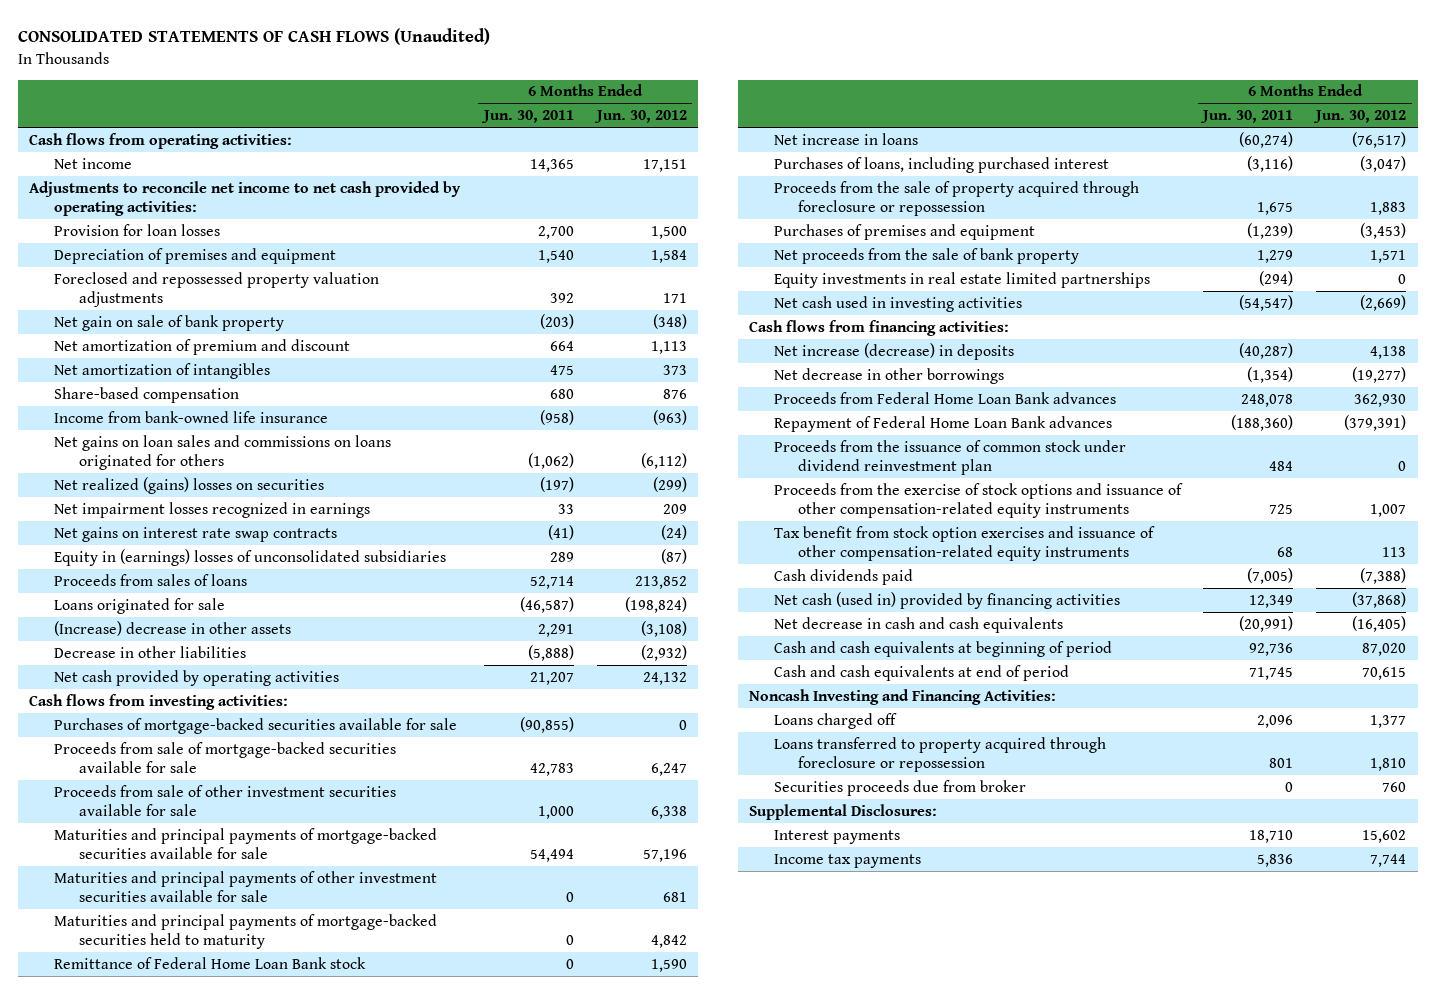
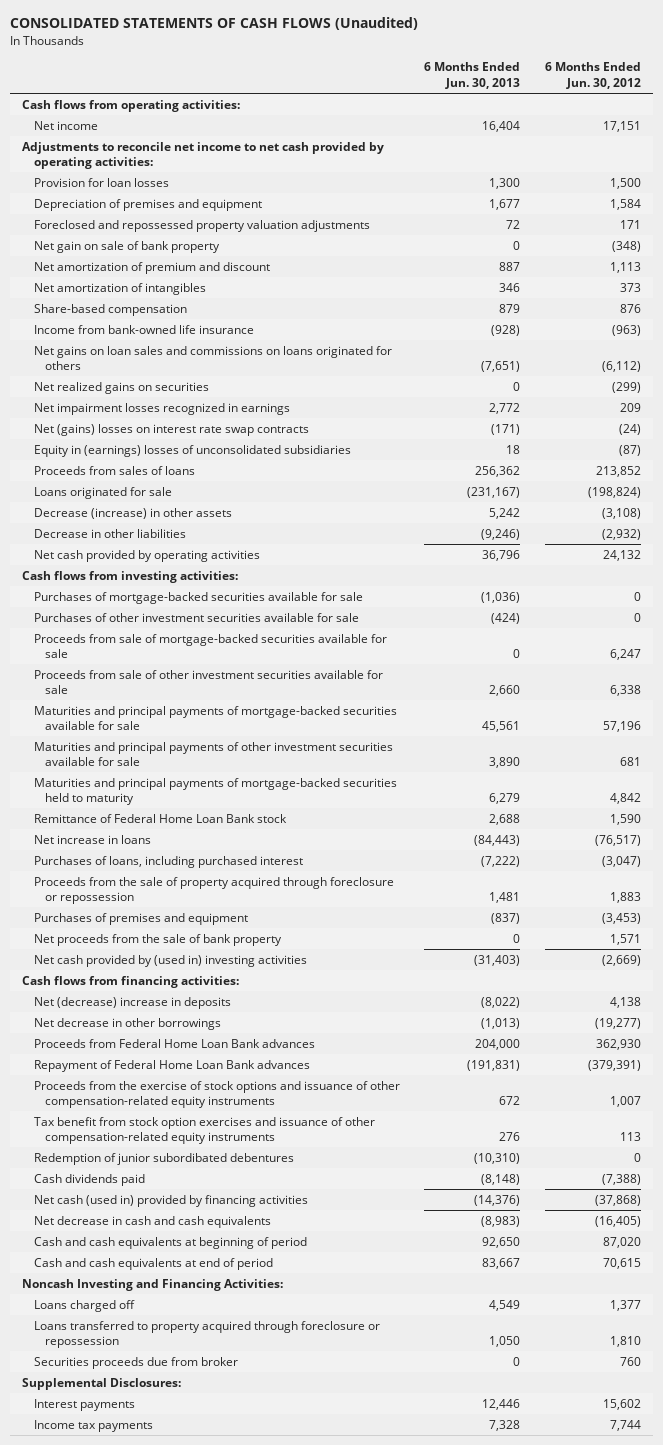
- | 6 Months Ended Jun. 30, 2011 | 6 Months Ended Jun. 30, 2012
+ | 6 Months Ended Jun. 30, 2013 | 6 Months Ended Jun. 30, 2012
- Net realized (gains) losses on securities | (197) | (299)
+ Net realized gains on securities | 0 | (299)
- Net gains on interest rate swap contracts | (41) | (24)
+ Net (gains) losses on interest rate swap contracts | (171) | (24)
- (Increase) decrease in other assets | 2,291 | (3,108)
+ Decrease (increase) in other assets | 5,242 | (3,108)
+ Purchases of other investment securities available for sale | (424) | 0
- Equity investments in real estate limited partnerships | (294) | 0
- Net cash used in investing activities | (54,547) | (2,669)
+ Net cash provided by (used in) investing activities | (31,403) | (2,669)
- Net increase (decrease) in deposits | (40,287) | 4,138
+ Net (decrease) increase in deposits | (8,022) | 4,138
- Proceeds from the issuance of common stock under dividend reinvestment plan | 484 | 0
+ Redemption of junior subordibated debentures | (10,310) | 0

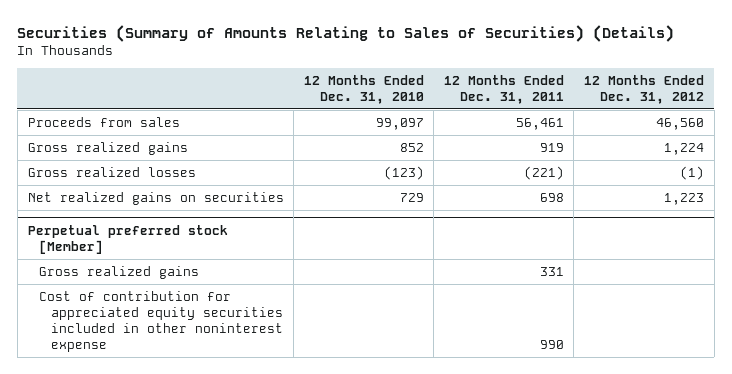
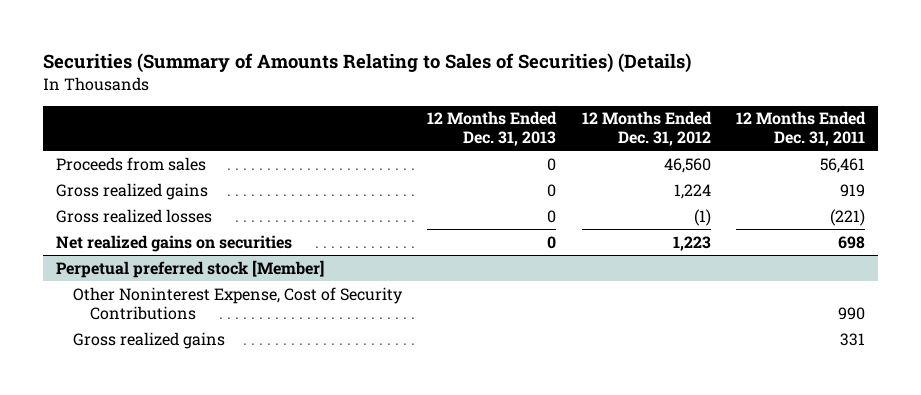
- | 12 Months Ended Dec. 31, 2010 | 12 Months Ended Dec. 31, 2011 | 12 Months Ended Dec. 31, 2012
+ | 12 Months Ended Dec. 31, 2013 | 12 Months Ended Dec. 31, 2012 | 12 Months Ended Dec. 31, 2011
@ Perpetual preferred stock [Member]
+ Other Noninterest Expense, Cost of Security Contributions | | | 990
- Cost of contribution for appreciated equity securities included in other noninterest expense | | 990 |

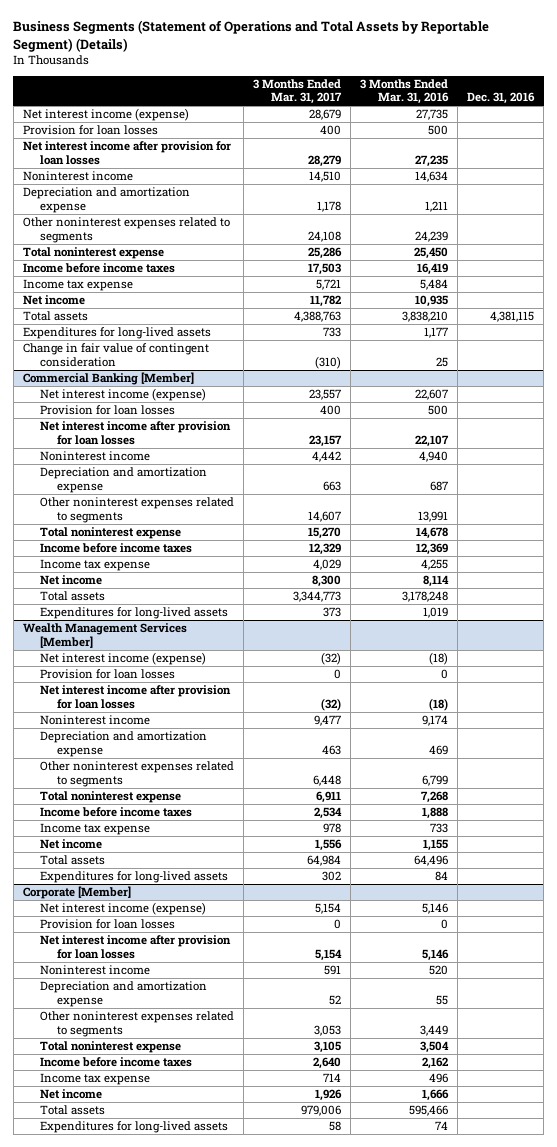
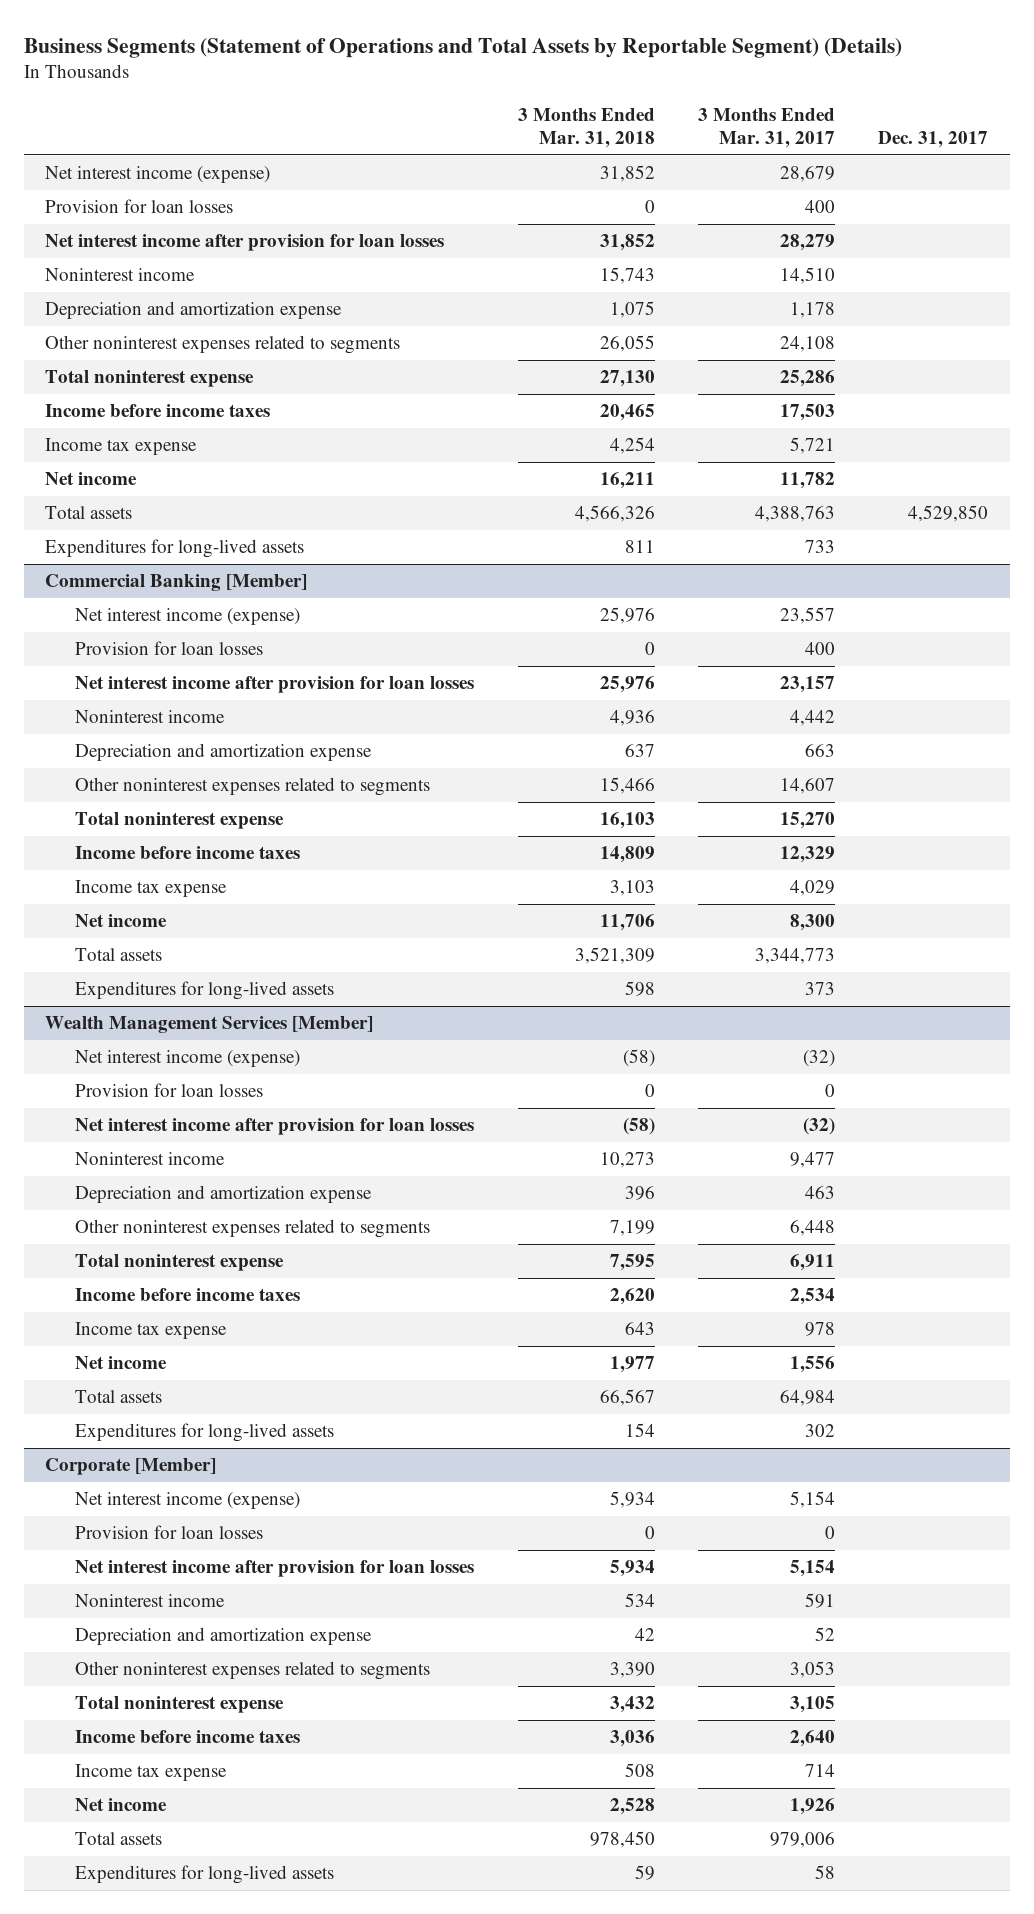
- | 3 Months Ended Mar. 31, 2017 | 3 Months Ended Mar. 31, 2016 | Dec. 31, 2016
+ | 3 Months Ended Mar. 31, 2018 | 3 Months Ended Mar. 31, 2017 | Dec. 31, 2017
- Change in fair value of contingent consideration | (310) | 25 |

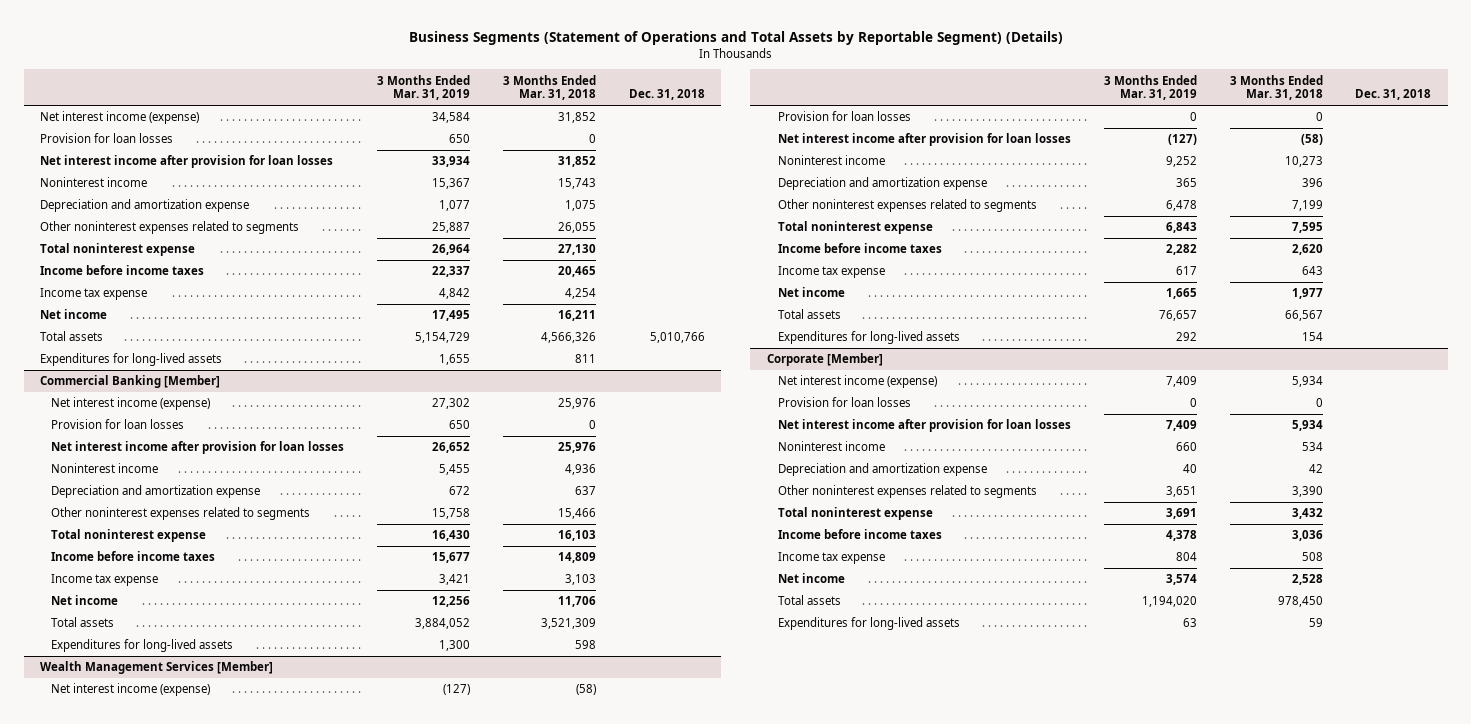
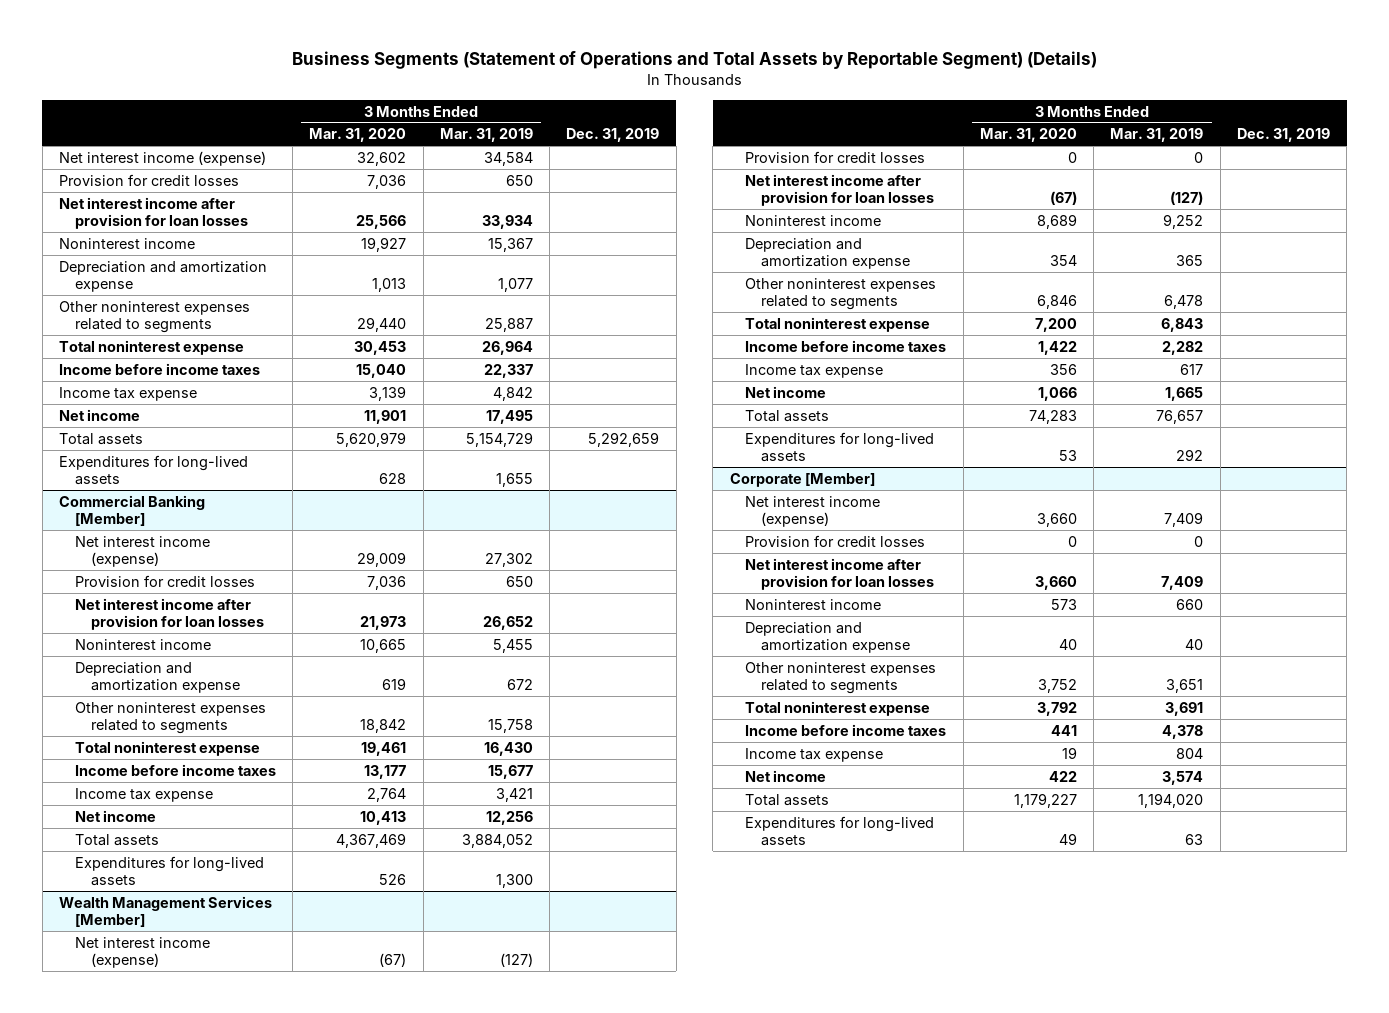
- | 3 Months Ended Mar. 31, 2019 | 3 Months Ended Mar. 31, 2018 | Dec. 31, 2018
+ | 3 Months Ended Mar. 31, 2020 | 3 Months Ended Mar. 31, 2019 | Dec. 31, 2019
- Provision for loan losses | 650 | 0 |
+ Provision for credit losses | 7,036 | 650 |
@ Commercial Banking [Member]
- Provision for loan losses | 650 | 0 |
+ Provision for credit losses | 7,036 | 650 |
@ Wealth Management Services [Member]
- Provision for loan losses | 0 | 0 |
+ Provision for credit losses | 0 | 0 |
@ Corporate [Member]
- Provision for loan losses | 0 | 0 |
+ Provision for credit losses | 0 | 0 |

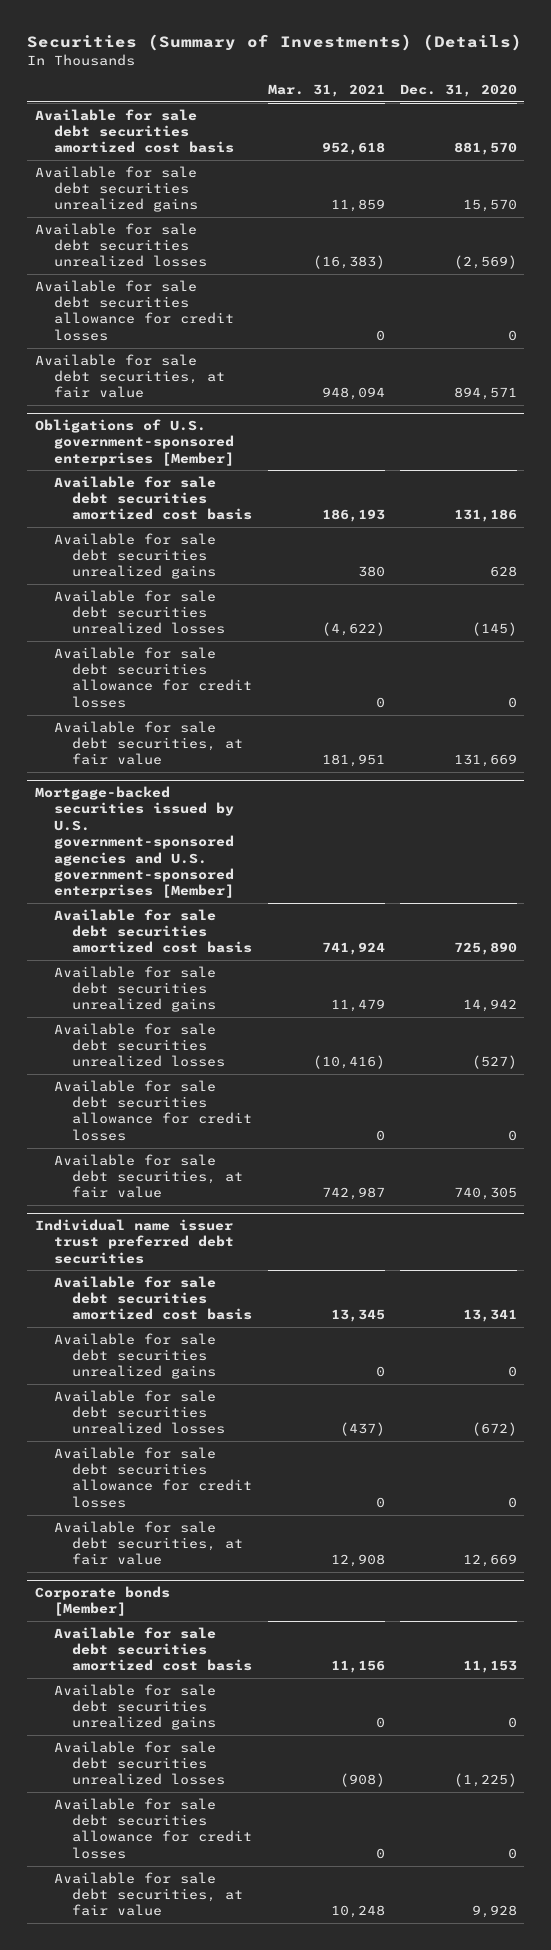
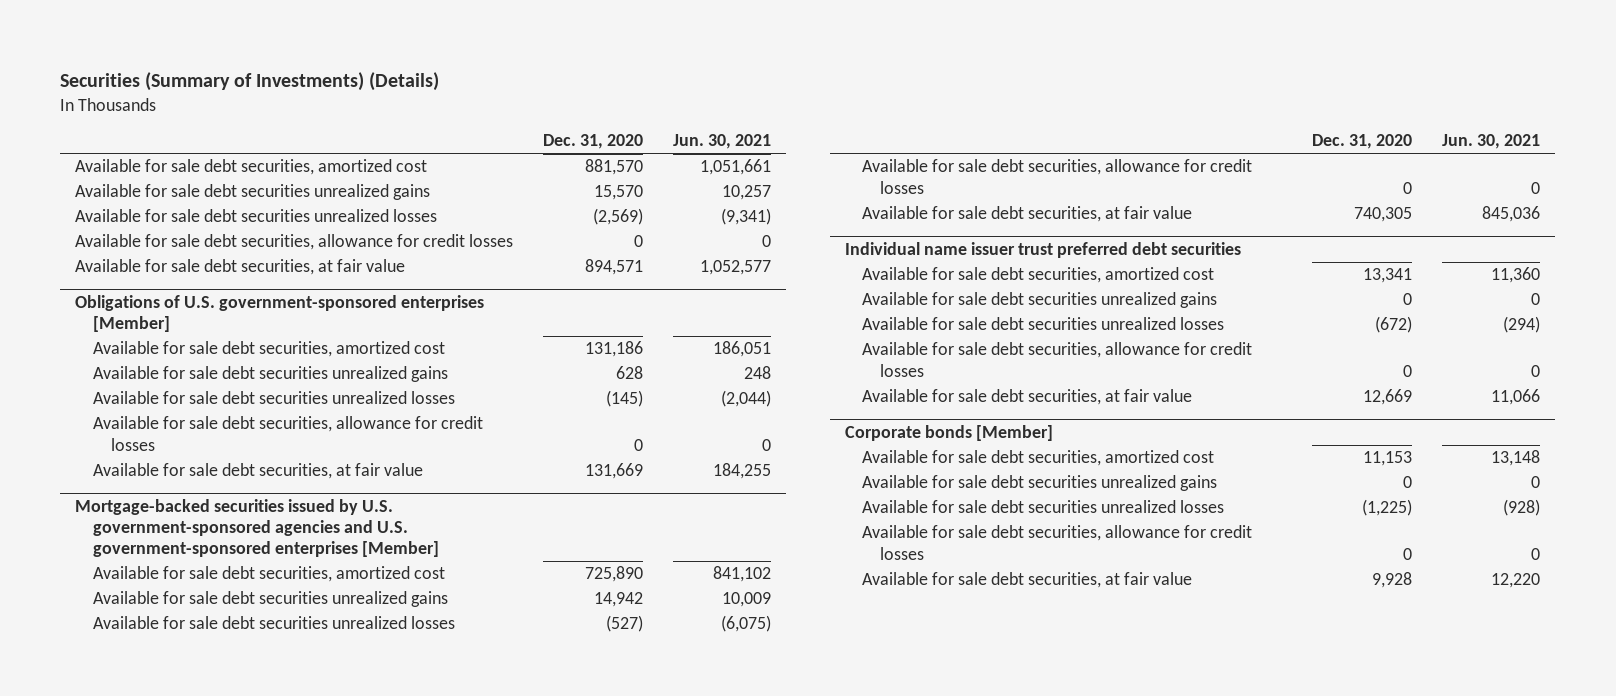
- | Mar. 31, 2021 | Dec. 31, 2020
+ | Dec. 31, 2020 | Jun. 30, 2021
- Available for sale debt securities amortized cost basis | 952,618 | 881,570
+ Available for sale debt securities, amortized cost | 881,570 | 1,051,661
- Available for sale debt securities allowance for credit losses | 0 | 0
+ Available for sale debt securities, allowance for credit losses | 0 | 0
@ Obligations of U.S. government-sponsored enterprises [Member]
- Available for sale debt securities amortized cost basis | 186,193 | 131,186
+ Available for sale debt securities, amortized cost | 131,186 | 186,051
- Available for sale debt securities allowance for credit losses | 0 | 0
+ Available for sale debt securities, allowance for credit losses | 0 | 0
@ Mortgage-backed securities issued by U.S. government-sponsored agencies and U.S. government-sponsored enterprises [Member]
- Available for sale debt securities amortized cost basis | 741,924 | 725,890
+ Available for sale debt securities, amortized cost | 725,890 | 841,102
- Available for sale debt securities allowance for credit losses | 0 | 0
+ Available for sale debt securities, allowance for credit losses | 0 | 0
@ Individual name issuer trust preferred debt securities
- Available for sale debt securities amortized cost basis | 13,345 | 13,341
+ Available for sale debt securities, amortized cost | 13,341 | 11,360
- Available for sale debt securities allowance for credit losses | 0 | 0
+ Available for sale debt securities, allowance for credit losses | 0 | 0
@ Corporate bonds [Member]
- Available for sale debt securities amortized cost basis | 11,156 | 11,153
+ Available for sale debt securities, amortized cost | 11,153 | 13,148
- Available for sale debt securities allowance for credit losses | 0 | 0
+ Available for sale debt securities, allowance for credit losses | 0 | 0

